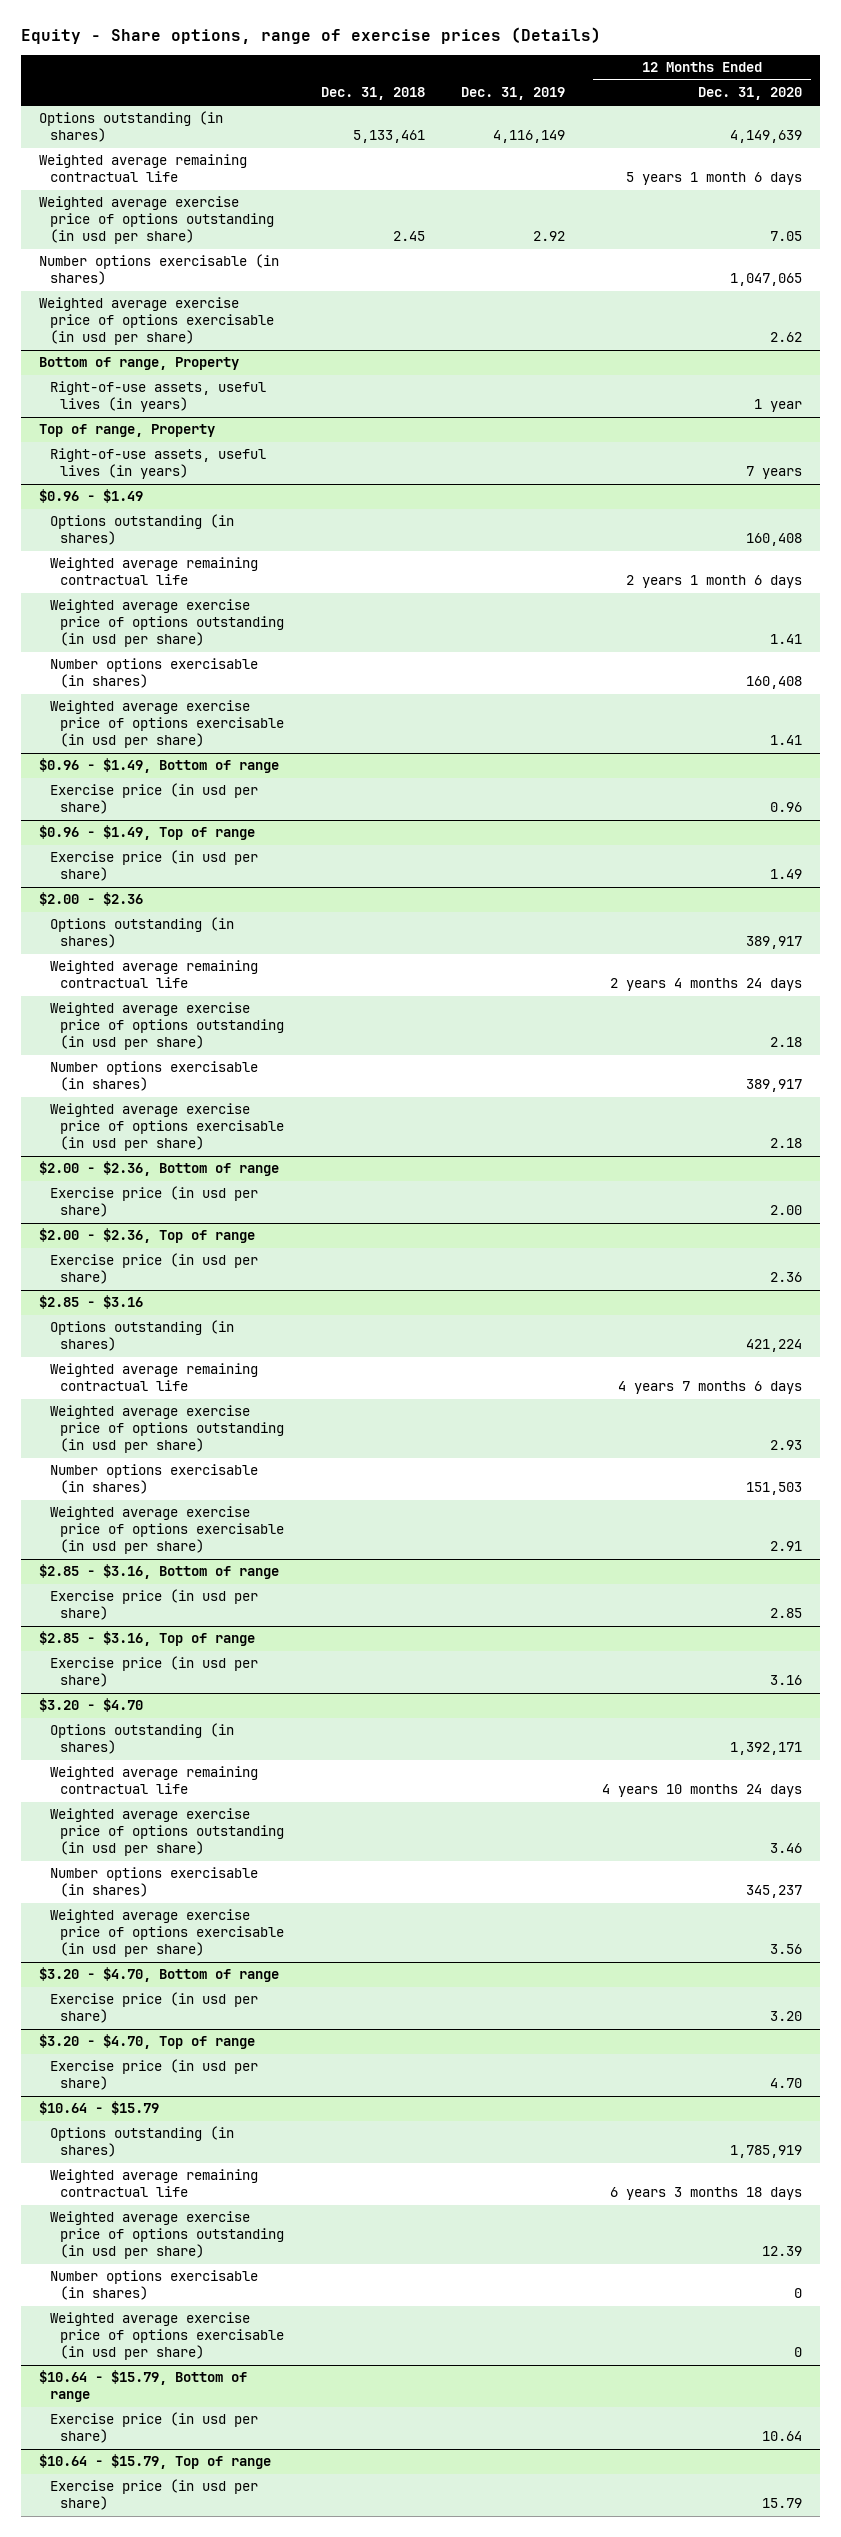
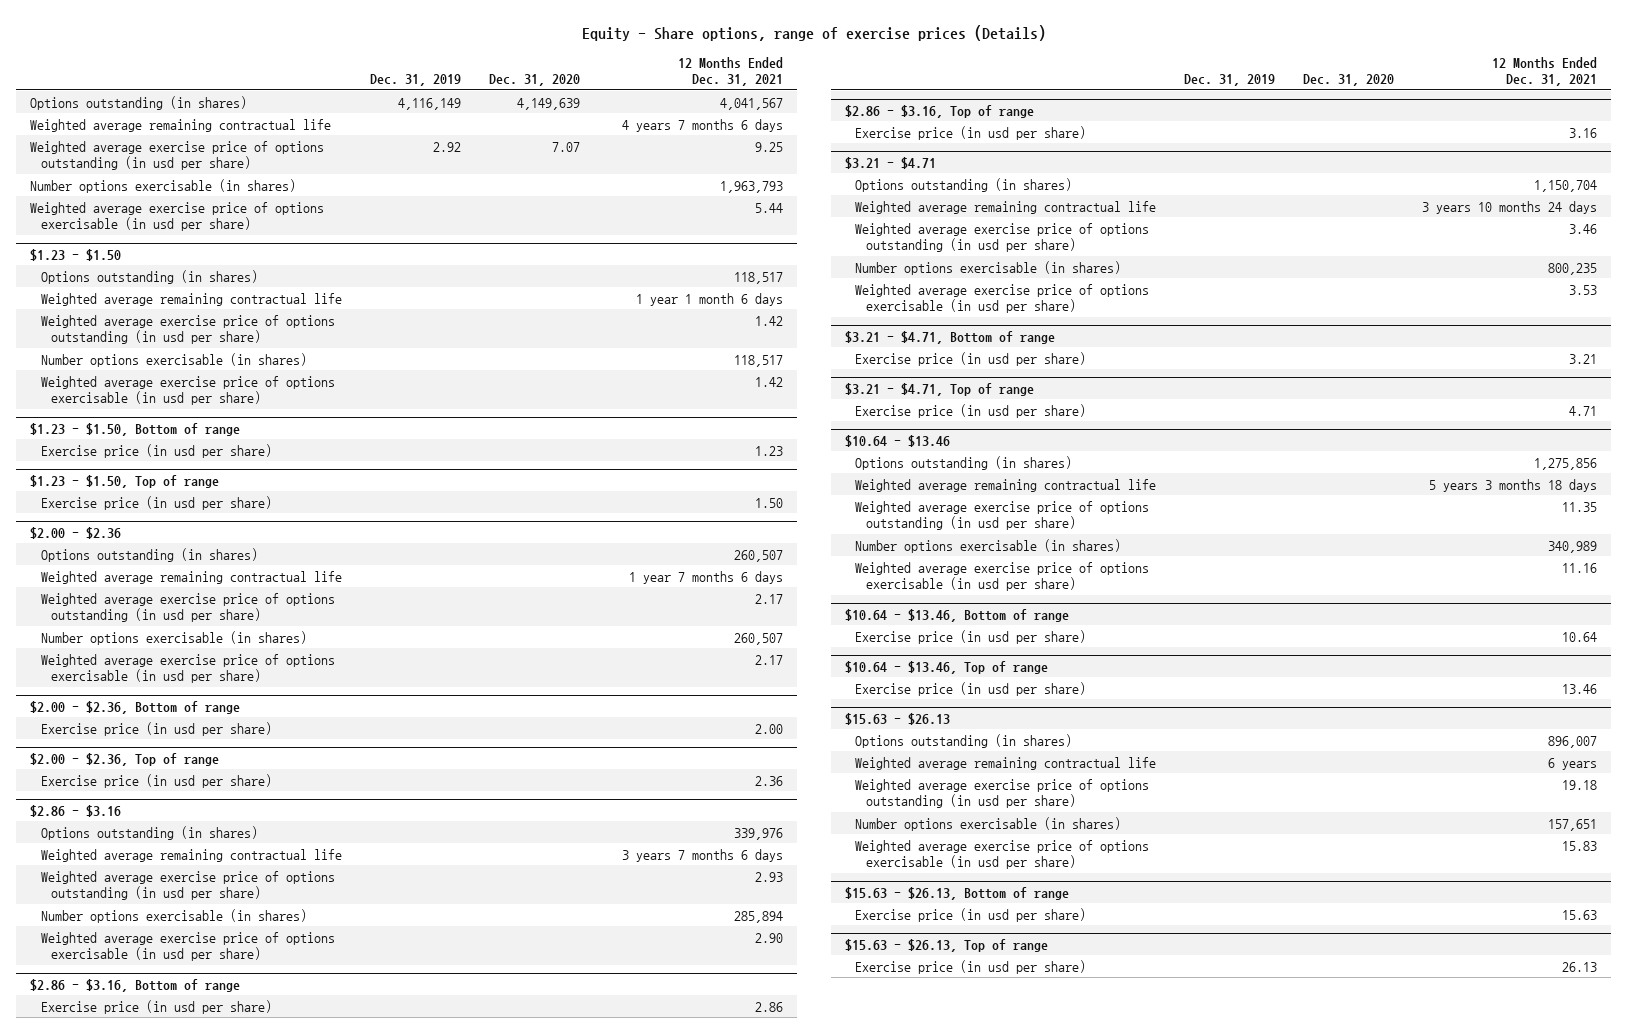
- | Dec. 31, 2018 | Dec. 31, 2019 | 12 Months Ended Dec. 31, 2020
+ | Dec. 31, 2019 | Dec. 31, 2020 | 12 Months Ended Dec. 31, 2021
- Bottom of range, Property
- Right-of-use assets, useful lives (in years) | | | 1 year
- Top of range, Property
- Right-of-use assets, useful lives (in years) | | | 7 years
- $0.96 - $1.49
+ $1.23 - $1.50
- $0.96 - $1.49, Bottom of range
- Exercise price (in usd per share) | | | 0.96
- $0.96 - $1.49, Top of range
- Exercise price (in usd per share) | | | 1.49
+ $1.23 - $1.50, Bottom of range
+ Exercise price (in usd per share) | | | 1.23
+ $1.23 - $1.50, Top of range
+ Exercise price (in usd per share) | | | 1.50
- $2.85 - $3.16
+ $2.86 - $3.16
- $2.85 - $3.16, Bottom of range
+ $2.86 - $3.16, Bottom of range
- $2.85 - $3.16, Top of range
+ $2.86 - $3.16, Top of range
- $3.20 - $4.70
+ $3.21 - $4.71
- $3.20 - $4.70, Bottom of range
+ $3.21 - $4.71, Bottom of range
- $3.20 - $4.70, Top of range
+ $3.21 - $4.71, Top of range
- $10.64 - $15.79
+ $10.64 - $13.46
- $10.64 - $15.79, Bottom of range
+ $10.64 - $13.46, Bottom of range
- $10.64 - $15.79, Top of range
+ $10.64 - $13.46, Top of range
+ $15.63 - $26.13
+ Options outstanding (in shares) | | | 896,007
+ Weighted average remaining contractual life | | | 6 years
+ Weighted average exercise price of options outstanding (in usd per share) | | | 19.18
+ Number options exercisable (in shares) | | | 157,651
+ Weighted average exercise price of options exercisable (in usd per share) | | | 15.83
+ $15.63 - $26.13, Bottom of range
+ Exercise price (in usd per share) | | | 15.63
+ $15.63 - $26.13, Top of range
+ Exercise price (in usd per share) | | | 26.13

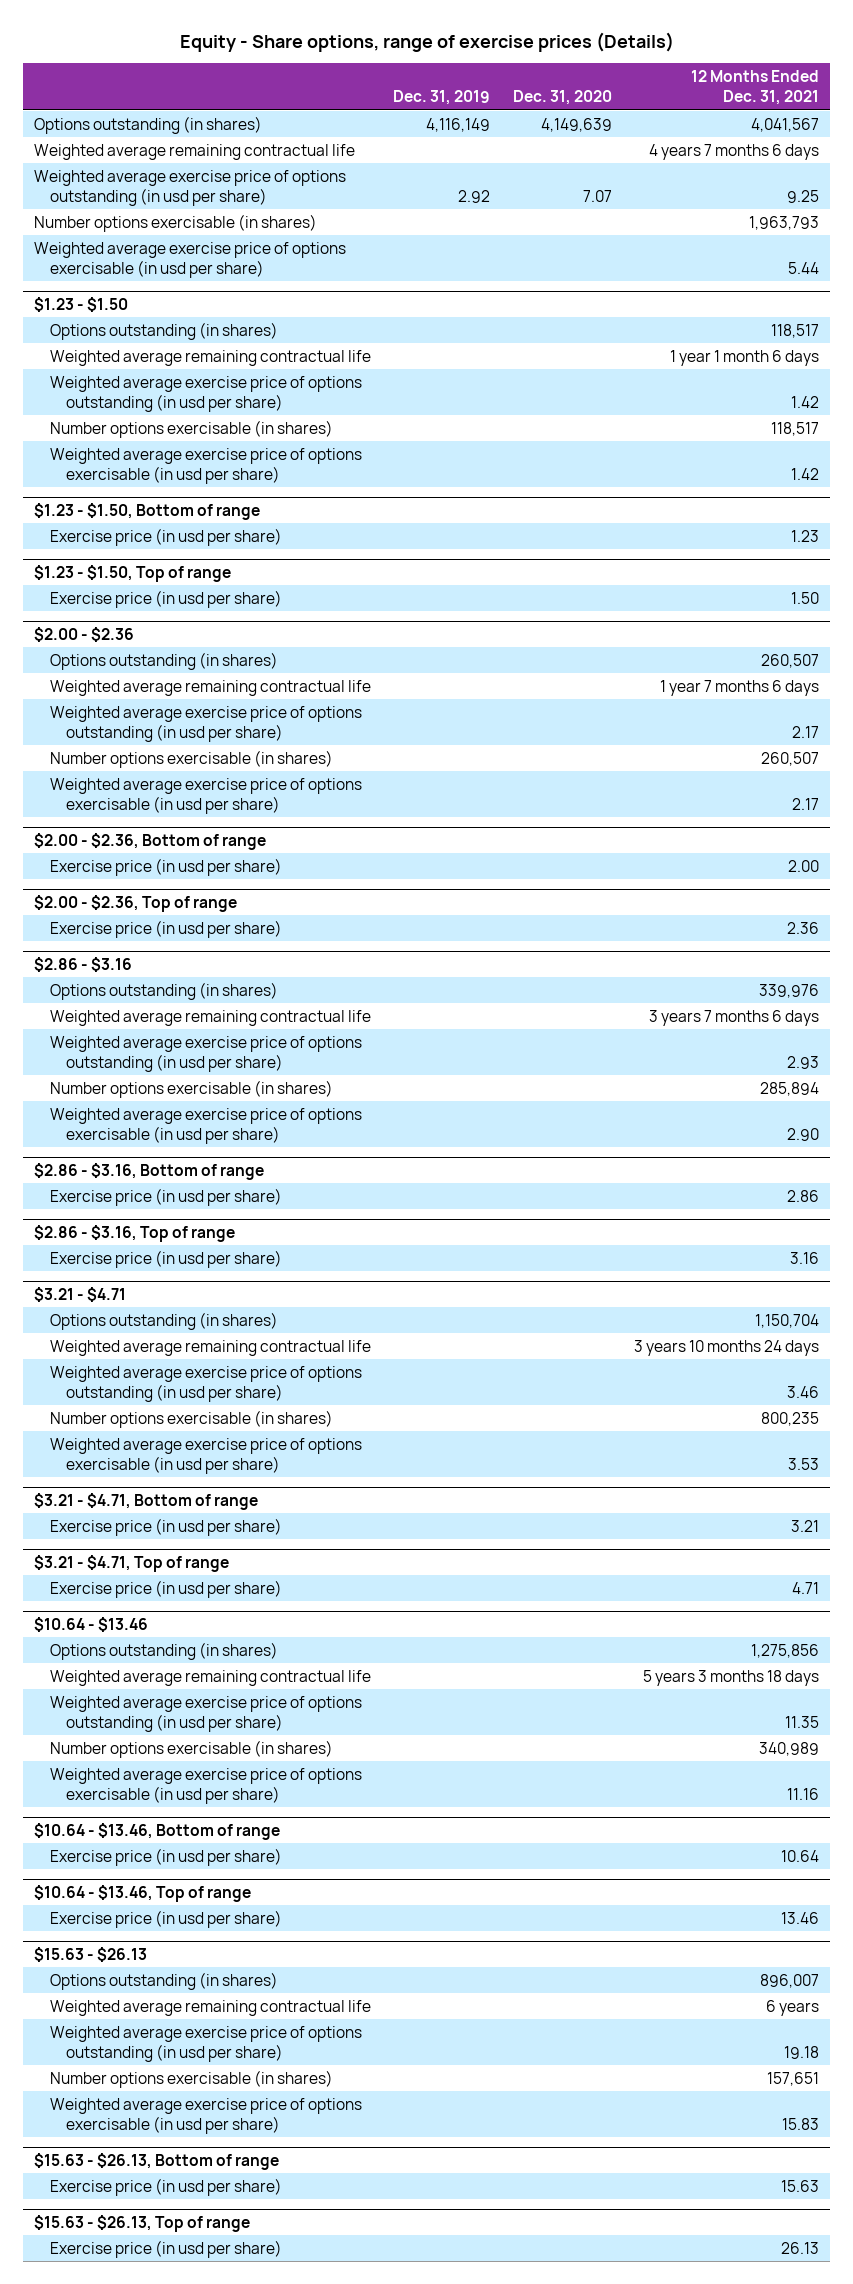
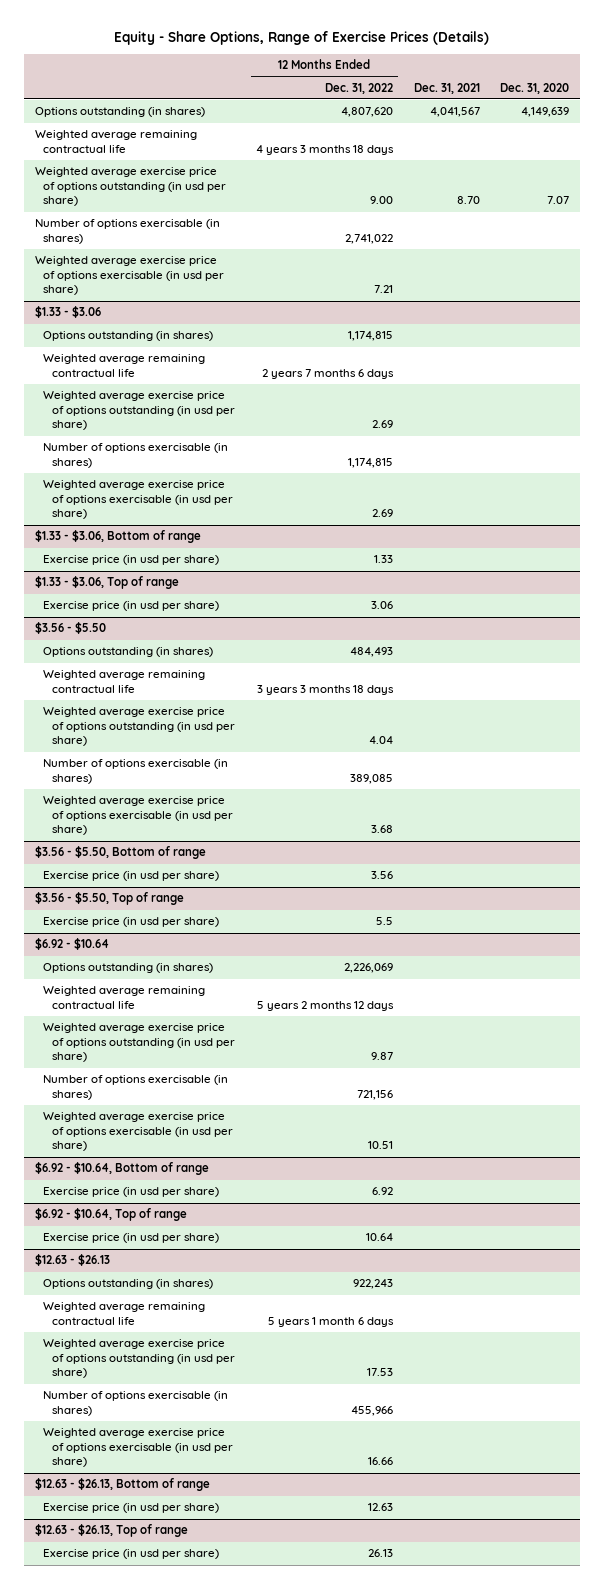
- Equity - Share options, range of exercise prices (Details)
+ Equity - Share Options, Range of Exercise Prices (Details)
- | Dec. 31, 2019 | Dec. 31, 2020 | 12 Months Ended Dec. 31, 2021
+ | 12 Months Ended Dec. 31, 2022 | Dec. 31, 2021 | Dec. 31, 2020
- Number options exercisable (in shares) | | | 1,963,793
+ Number of options exercisable (in shares) | 2,741,022 | |
- $1.23 - $1.50
+ $1.33 - $3.06
- Number options exercisable (in shares) | | | 118,517
+ Number of options exercisable (in shares) | 1,174,815 | |
- $1.23 - $1.50, Bottom of range
- Exercise price (in usd per share) | | | 1.23
- $1.23 - $1.50, Top of range
- Exercise price (in usd per share) | | | 1.50
- $2.00 - $2.36
+ $1.33 - $3.06, Bottom of range
+ Exercise price (in usd per share) | 1.33 | |
+ $1.33 - $3.06, Top of range
+ Exercise price (in usd per share) | 3.06 | |
+ $3.56 - $5.50
- Number options exercisable (in shares) | | | 260,507
+ Number of options exercisable (in shares) | 389,085 | |
- $2.00 - $2.36, Bottom of range
- Exercise price (in usd per share) | | | 2.00
- $2.00 - $2.36, Top of range
- Exercise price (in usd per share) | | | 2.36
- $2.86 - $3.16
+ $3.56 - $5.50, Bottom of range
+ Exercise price (in usd per share) | 3.56 | |
+ $3.56 - $5.50, Top of range
+ Exercise price (in usd per share) | 5.5 | |
+ $6.92 - $10.64
- Number options exercisable (in shares) | | | 285,894
+ Number of options exercisable (in shares) | 721,156 | |
- $2.86 - $3.16, Bottom of range
- Exercise price (in usd per share) | | | 2.86
- $2.86 - $3.16, Top of range
- Exercise price (in usd per share) | | | 3.16
- $3.21 - $4.71
- Options outstanding (in shares) | | | 1,150,704
- Weighted average remaining contractual life | | | 3 years 10 months 24 days
- Weighted average exercise price of options outstanding (in usd per share) | | | 3.46
- Number options exercisable (in shares) | | | 800,235
- Weighted average exercise price of options exercisable (in usd per share) | | | 3.53
- $3.21 - $4.71, Bottom of range
- Exercise price (in usd per share) | | | 3.21
- $3.21 - $4.71, Top of range
- Exercise price (in usd per share) | | | 4.71
- $10.64 - $13.46
- Options outstanding (in shares) | | | 1,275,856
- Weighted average remaining contractual life | | | 5 years 3 months 18 days
- Weighted average exercise price of options outstanding (in usd per share) | | | 11.35
- Number options exercisable (in shares) | | | 340,989
- Weighted average exercise price of options exercisable (in usd per share) | | | 11.16
- $10.64 - $13.46, Bottom of range
+ $6.92 - $10.64, Bottom of range
- $10.64 - $13.46, Top of range
+ $6.92 - $10.64, Top of range
- $15.63 - $26.13
+ $12.63 - $26.13
- Number options exercisable (in shares) | | | 157,651
+ Number of options exercisable (in shares) | 455,966 | |
- $15.63 - $26.13, Bottom of range
+ $12.63 - $26.13, Bottom of range
- $15.63 - $26.13, Top of range
+ $12.63 - $26.13, Top of range

